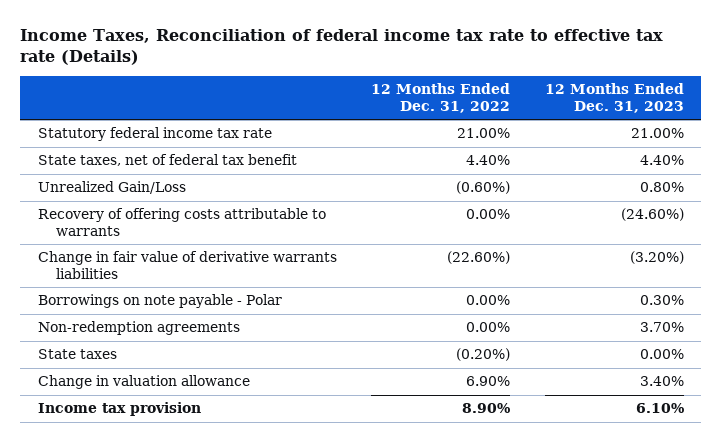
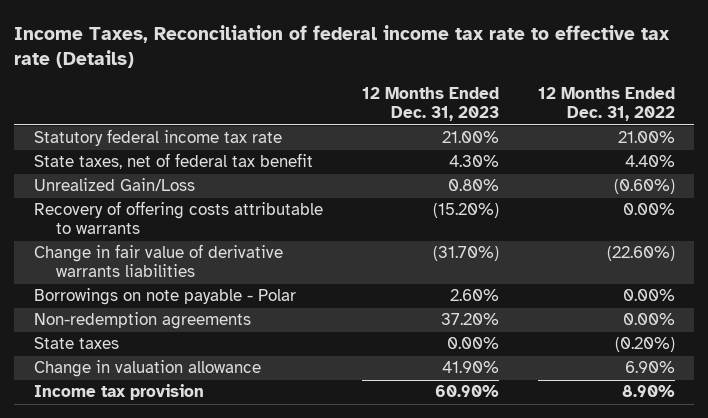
- | 12 Months Ended Dec. 31, 2022 | 12 Months Ended Dec. 31, 2023
+ | 12 Months Ended Dec. 31, 2023 | 12 Months Ended Dec. 31, 2022
- State taxes, net of federal tax benefit | 4.40% | 4.40%
+ State taxes, net of federal tax benefit | 4.30% | 4.40%
- Recovery of offering costs attributable to warrants | 0.00% | (24.60%)
- Change in fair value of derivative warrants liabilities | (22.60%) | (3.20%)
- Borrowings on note payable - Polar | 0.00% | 0.30%
- Non-redemption agreements | 0.00% | 3.70%
+ Recovery of offering costs attributable to warrants | (15.20%) | 0.00%
+ Change in fair value of derivative warrants liabilities | (31.70%) | (22.60%)
+ Borrowings on note payable - Polar | 2.60% | 0.00%
+ Non-redemption agreements | 37.20% | 0.00%
- Change in valuation allowance | 6.90% | 3.40%
- Income tax provision | 8.90% | 6.10%
+ Change in valuation allowance | 41.90% | 6.90%
+ Income tax provision | 60.90% | 8.90%

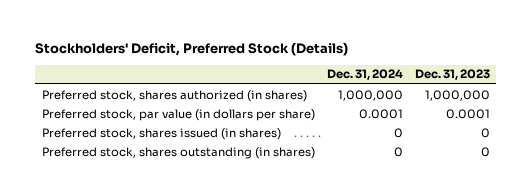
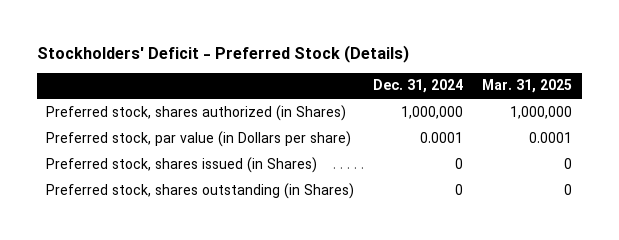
- Stockholders' Deficit, Preferred Stock (Details)
+ Stockholders' Deficit - Preferred Stock (Details)
- | Dec. 31, 2024 | Dec. 31, 2023
+ | Dec. 31, 2024 | Mar. 31, 2025
- Preferred stock, shares authorized (in shares) | 1,000,000 | 1,000,000
- Preferred stock, par value (in dollars per share) | 0.0001 | 0.0001
- Preferred stock, shares issued (in shares) | 0 | 0
- Preferred stock, shares outstanding (in shares) | 0 | 0
+ Preferred stock, shares authorized (in Shares) | 1,000,000 | 1,000,000
+ Preferred stock, par value (in Dollars per share) | 0.0001 | 0.0001
+ Preferred stock, shares issued (in Shares) | 0 | 0
+ Preferred stock, shares outstanding (in Shares) | 0 | 0

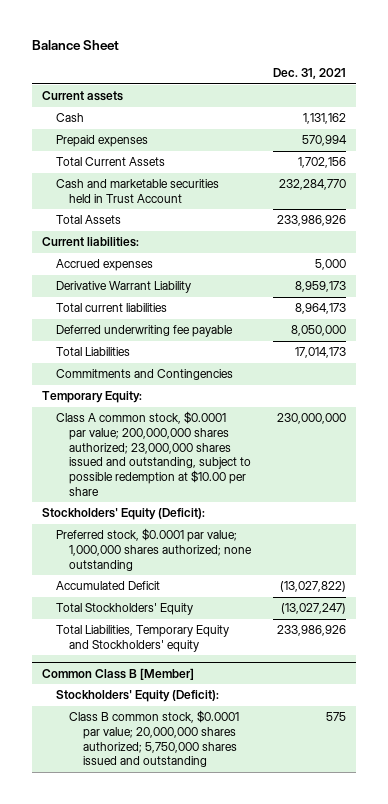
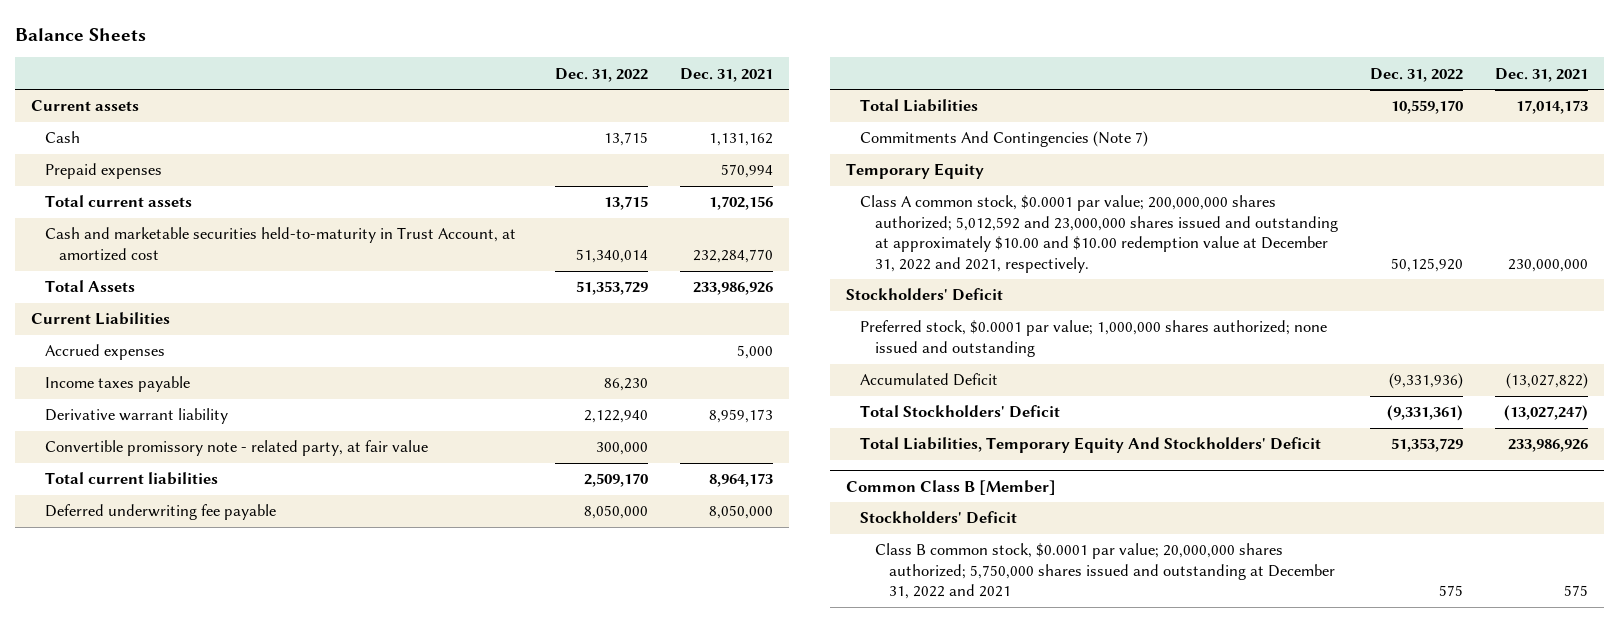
- Balance Sheet
+ Balance Sheets
- | Dec. 31, 2021
+ | Dec. 31, 2022 | Dec. 31, 2021
- Total Current Assets | 1,702,156
- Cash and marketable securities held in Trust Account | 232,284,770
+ Total current assets | 13,715 | 1,702,156
+ Cash and marketable securities held-to-maturity in Trust Account, at amortized cost | 51,340,014 | 232,284,770
- Current liabilities:
+ Current Liabilities
- Derivative Warrant Liability | 8,959,173
+ Income taxes payable | 86,230 |
+ Derivative warrant liability | 2,122,940 | 8,959,173
+ Convertible promissory note - related party, at fair value | 300,000 |
- Commitments and Contingencies
- Temporary Equity:
- Class A common stock, $0.0001 par value; 200,000,000 shares authorized; 23,000,000 shares issued and outstanding, subject to possible redemption at $10.00 per share | 230,000,000
- Stockholders' Equity (Deficit):
- Preferred stock, $0.0001 par value; 1,000,000 shares authorized; none outstanding
+ Commitments And Contingencies (Note 7)
+ Temporary Equity
+ Class A common stock, $0.0001 par value; 200,000,000 shares authorized; 5,012,592 and 23,000,000 shares issued and outstanding at approximately $10.00 and $10.00 redemption value at December 31, 2022 and 2021, respectively. | 50,125,920 | 230,000,000
+ Stockholders' Deficit
+ Preferred stock, $0.0001 par value; 1,000,000 shares authorized; none issued and outstanding
- Total Stockholders' Equity | (13,027,247)
- Total Liabilities, Temporary Equity and Stockholders' equity | 233,986,926
+ Total Stockholders' Deficit | (9,331,361) | (13,027,247)
+ Total Liabilities, Temporary Equity And Stockholders' Deficit | 51,353,729 | 233,986,926
@ Common Class B [Member]
- Stockholders' Equity (Deficit):
- Class B common stock, $0.0001 par value; 20,000,000 shares authorized; 5,750,000 shares issued and outstanding | 575
+ Stockholders' Deficit
+ Class B common stock, $0.0001 par value; 20,000,000 shares authorized; 5,750,000 shares issued and outstanding at December 31, 2022 and 2021 | 575 | 575

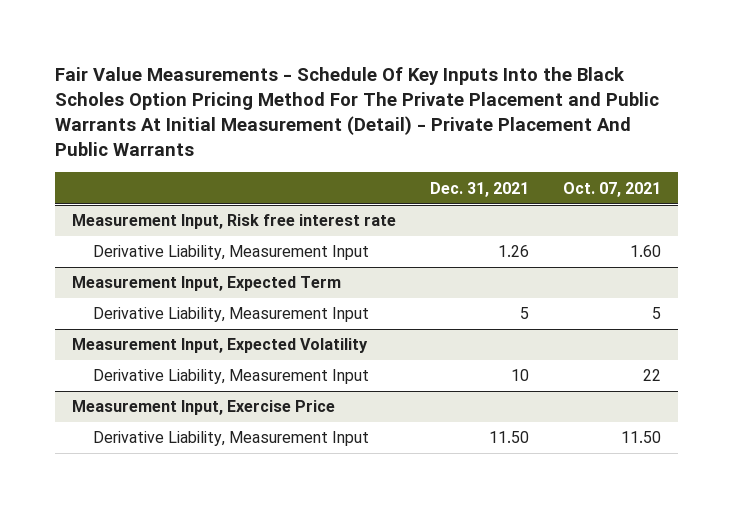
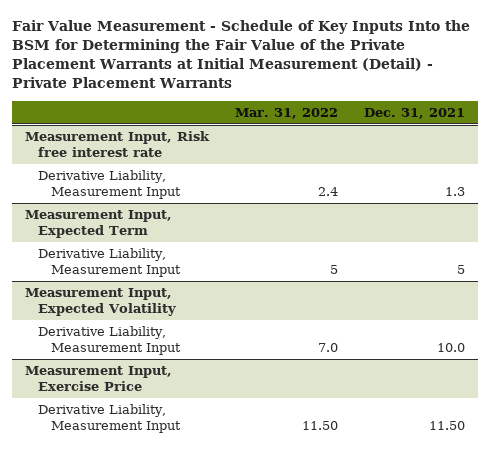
- Fair Value Measurements - Schedule Of Key Inputs Into the Black Scholes Option Pricing Method For The Private Placement and Public Warrants At Initial Measurement (Detail) - Private Placement And Public Warrants
+ Fair Value Measurement - Schedule of Key Inputs Into the BSM for Determining the Fair Value of the Private Placement Warrants at Initial Measurement (Detail) - Private Placement Warrants
- | Dec. 31, 2021 | Oct. 07, 2021
+ | Mar. 31, 2022 | Dec. 31, 2021
@ Measurement Input, Risk free interest rate
- Derivative Liability, Measurement Input | 1.26 | 1.60
+ Derivative Liability, Measurement Input | 2.4 | 1.3
@ Measurement Input, Expected Volatility
- Derivative Liability, Measurement Input | 10 | 22
+ Derivative Liability, Measurement Input | 7.0 | 10.0

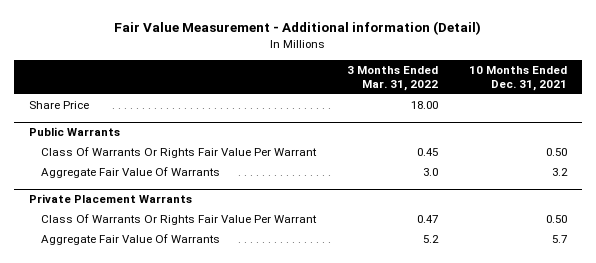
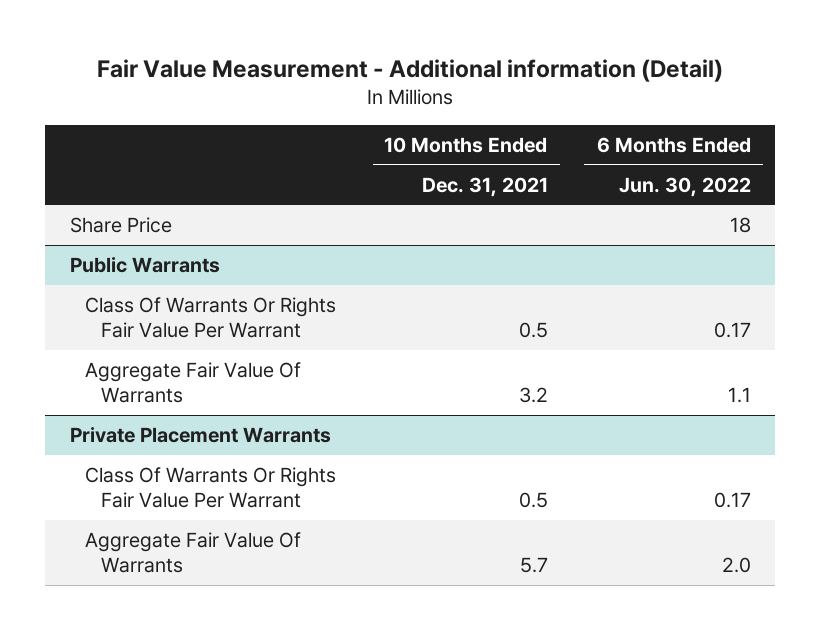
- | 3 Months Ended Mar. 31, 2022 | 10 Months Ended Dec. 31, 2021
+ | 10 Months Ended Dec. 31, 2021 | 6 Months Ended Jun. 30, 2022
@ Public Warrants
- Class Of Warrants Or Rights Fair Value Per Warrant | 0.45 | 0.50
+ Class Of Warrants Or Rights Fair Value Per Warrant | 0.5 | 0.17
@ Private Placement Warrants
- Class Of Warrants Or Rights Fair Value Per Warrant | 0.47 | 0.50
+ Class Of Warrants Or Rights Fair Value Per Warrant | 0.5 | 0.17

